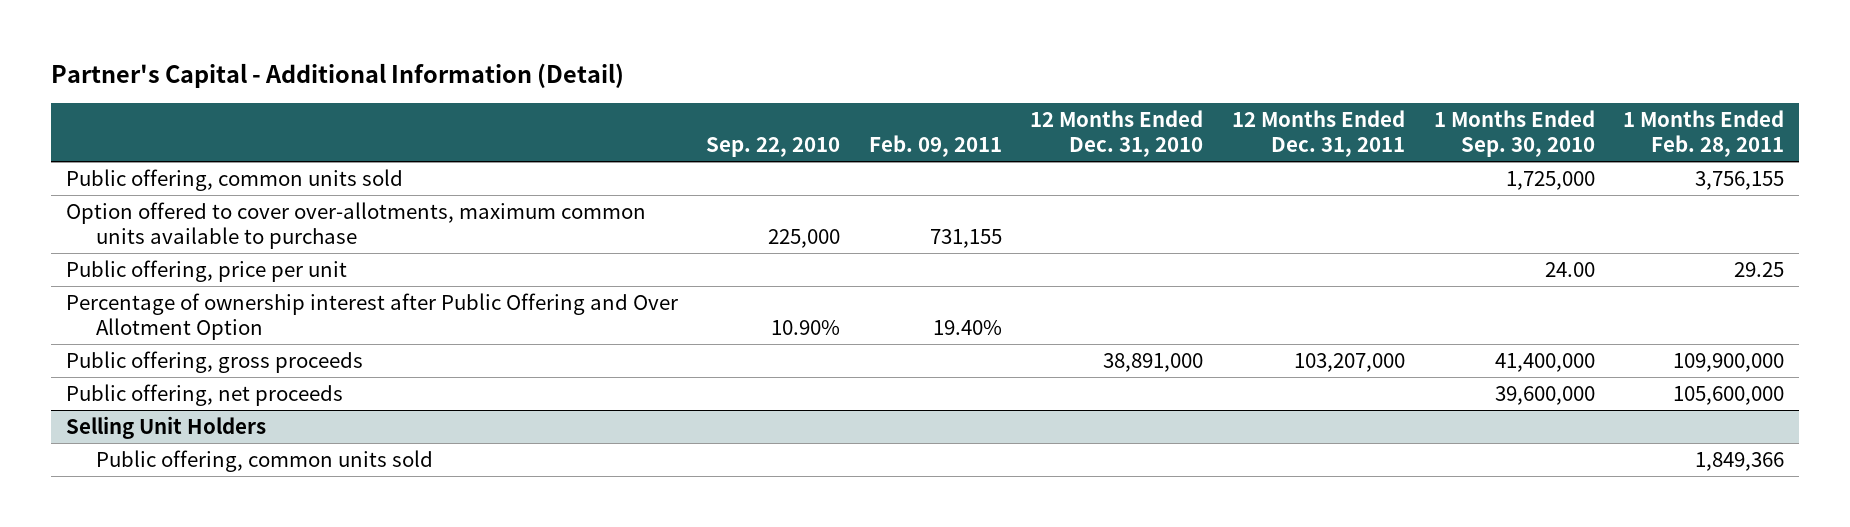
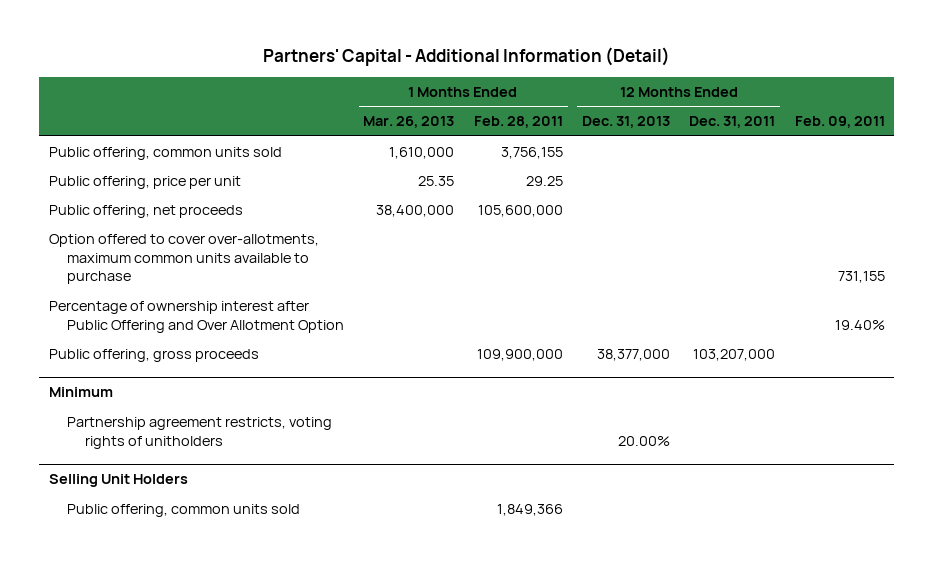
- Partner's Capital - Additional Information (Detail)
+ Partners' Capital - Additional Information (Detail)
- | Sep. 22, 2010 | Feb. 09, 2011 | 12 Months Ended Dec. 31, 2010 | 12 Months Ended Dec. 31, 2011 | 1 Months Ended Sep. 30, 2010 | 1 Months Ended Feb. 28, 2011
+ | 1 Months Ended Mar. 26, 2013 | 1 Months Ended Feb. 28, 2011 | 12 Months Ended Dec. 31, 2013 | 12 Months Ended Dec. 31, 2011 | Feb. 09, 2011
moved up: Public offering, net proceeds | 38,400,000 | 105,600,000 | | |
moved down: Option offered to cover over-allotments, maximum common units available to purchase | | | | | 731,155
+ Minimum
+ Partnership agreement restricts, voting rights of unitholders | | | 20.00% | |

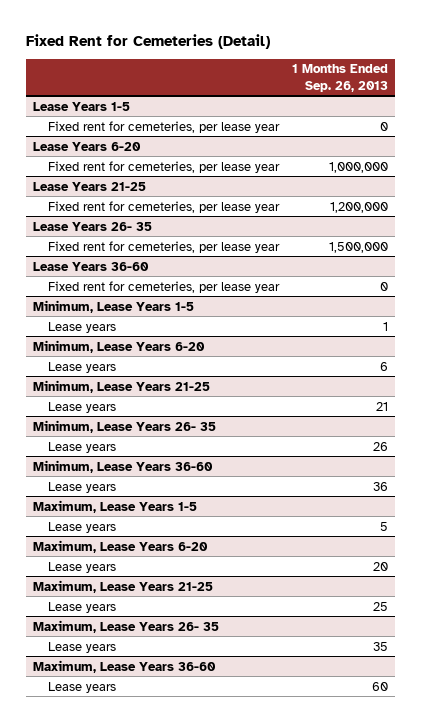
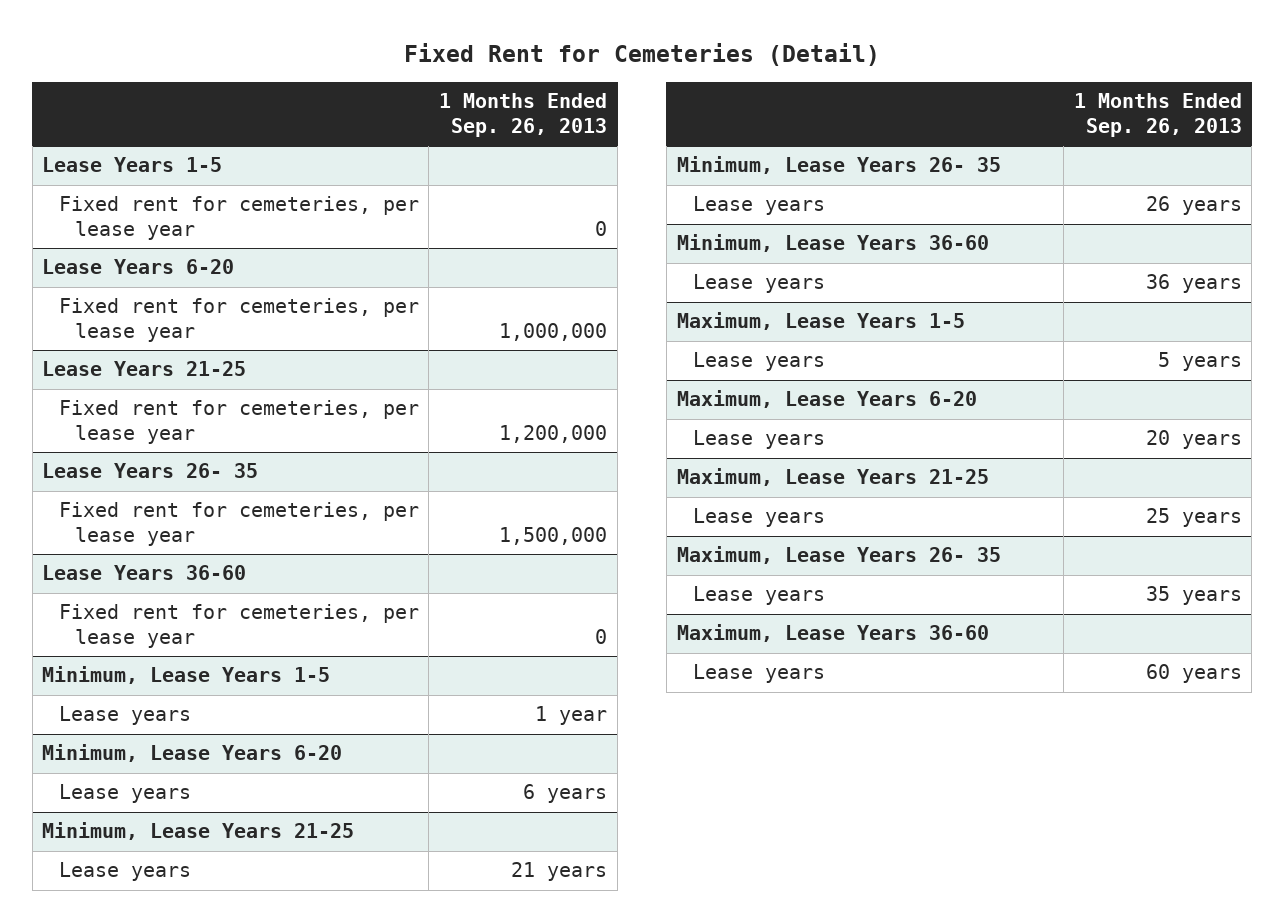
@ Minimum, Lease Years 1-5
- Lease years | 1
+ Lease years | 1 year
@ Minimum, Lease Years 6-20
- Lease years | 6
+ Lease years | 6 years
@ Minimum, Lease Years 21-25
- Lease years | 21
+ Lease years | 21 years
@ Minimum, Lease Years 26- 35
- Lease years | 26
+ Lease years | 26 years
@ Minimum, Lease Years 36-60
- Lease years | 36
+ Lease years | 36 years
@ Maximum, Lease Years 1-5
- Lease years | 5
+ Lease years | 5 years
@ Maximum, Lease Years 6-20
- Lease years | 20
+ Lease years | 20 years
@ Maximum, Lease Years 21-25
- Lease years | 25
+ Lease years | 25 years
@ Maximum, Lease Years 26- 35
- Lease years | 35
+ Lease years | 35 years
@ Maximum, Lease Years 36-60
- Lease years | 60
+ Lease years | 60 years

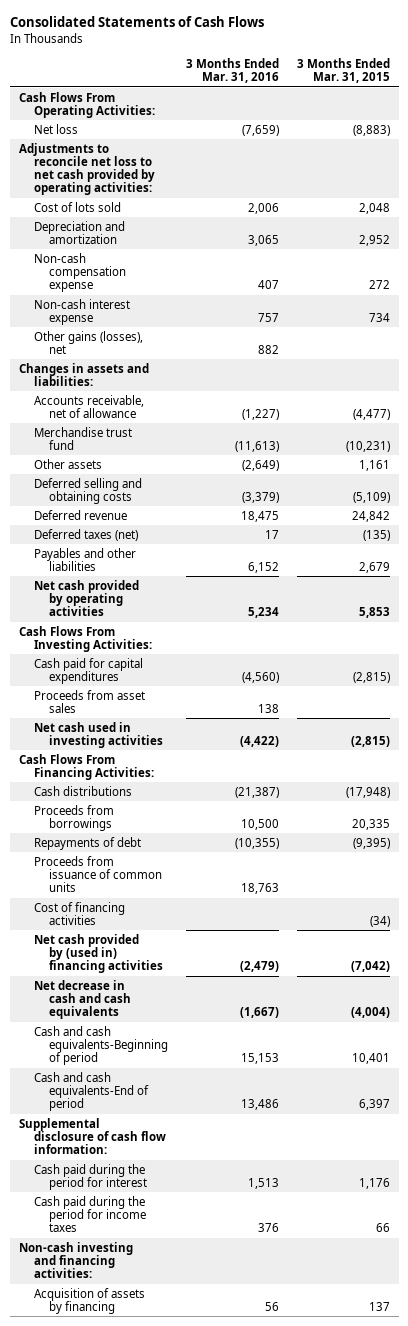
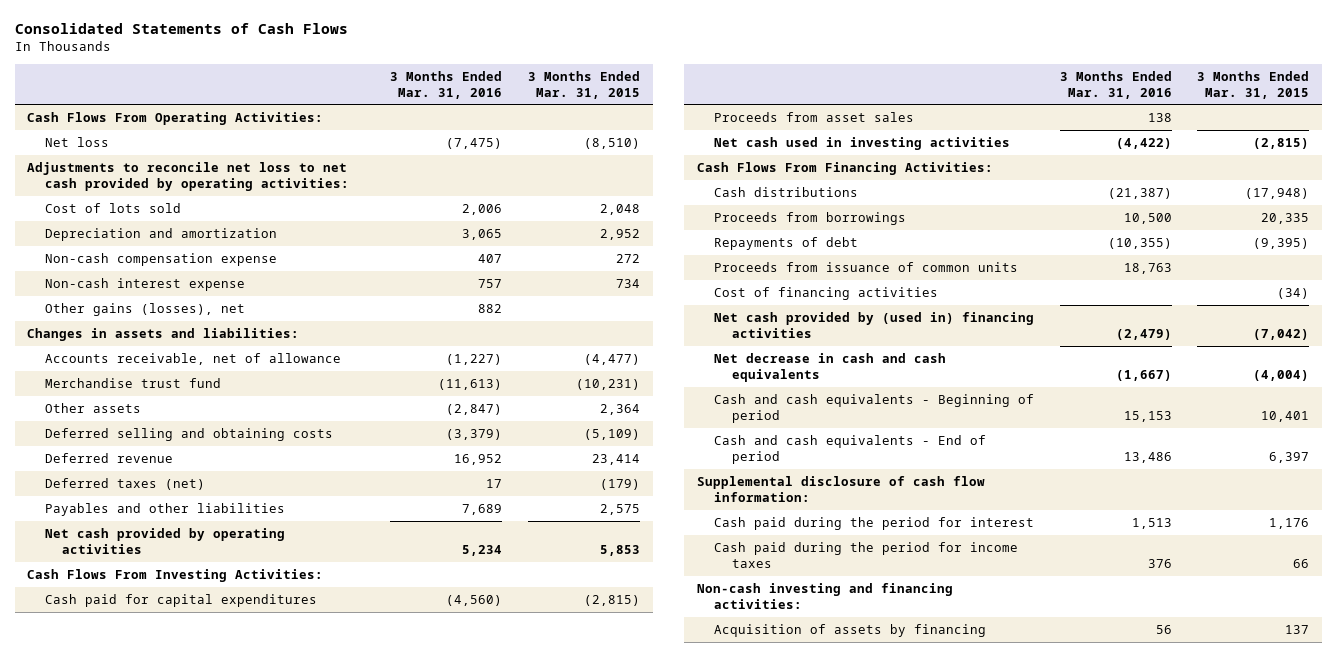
- Net loss | (7,659) | (8,883)
+ Net loss | (7,475) | (8,510)
- Other assets | (2,649) | 1,161
+ Other assets | (2,847) | 2,364
- Deferred revenue | 18,475 | 24,842
- Deferred taxes (net) | 17 | (135)
- Payables and other liabilities | 6,152 | 2,679
+ Deferred revenue | 16,952 | 23,414
+ Deferred taxes (net) | 17 | (179)
+ Payables and other liabilities | 7,689 | 2,575
- Cash and cash equivalents-Beginning of period | 15,153 | 10,401
- Cash and cash equivalents-End of period | 13,486 | 6,397
+ Cash and cash equivalents - Beginning of period | 15,153 | 10,401
+ Cash and cash equivalents - End of period | 13,486 | 6,397

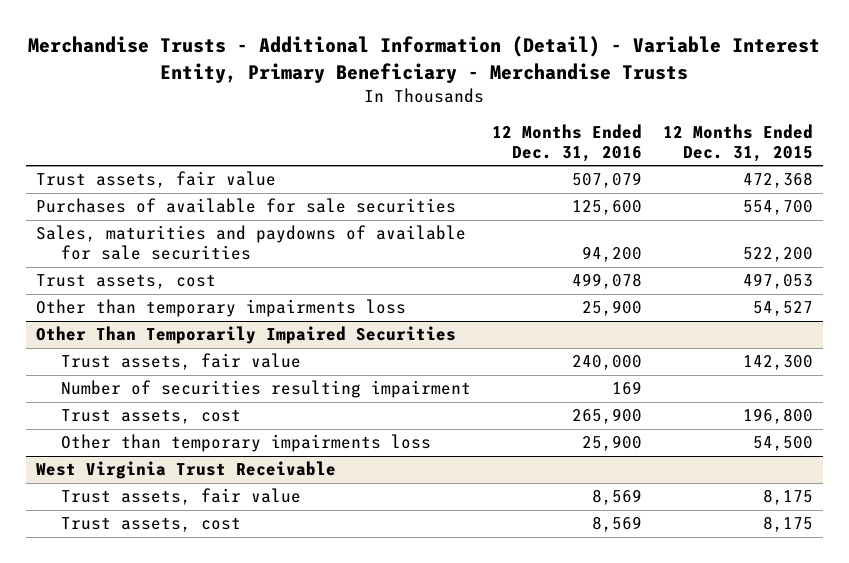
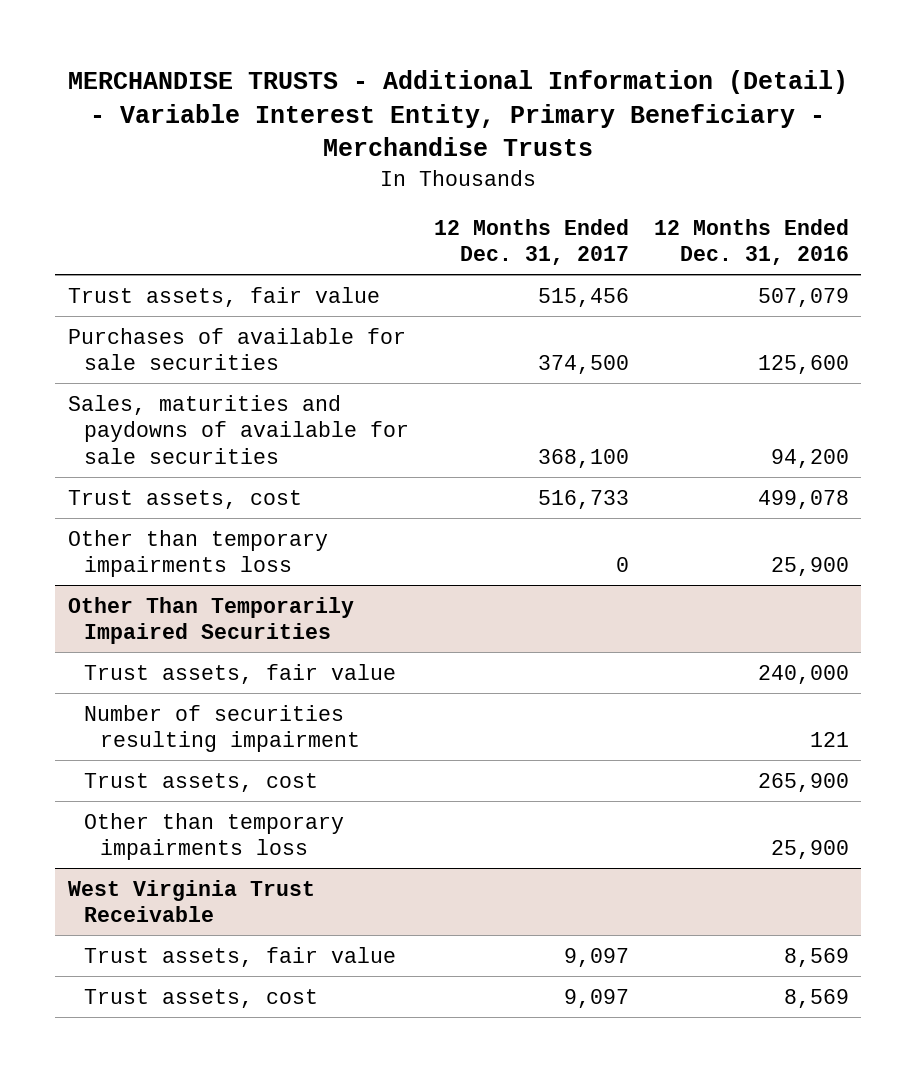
- Merchandise Trusts - Additional Information (Detail) - Variable Interest Entity, Primary Beneficiary - Merchandise Trusts
+ MERCHANDISE TRUSTS - Additional Information (Detail) - Variable Interest Entity, Primary Beneficiary - Merchandise Trusts
- | 12 Months Ended Dec. 31, 2016 | 12 Months Ended Dec. 31, 2015
+ | 12 Months Ended Dec. 31, 2017 | 12 Months Ended Dec. 31, 2016
@ Other Than Temporarily Impaired Securities
- Number of securities resulting impairment | 169 |
+ Number of securities resulting impairment | | 121

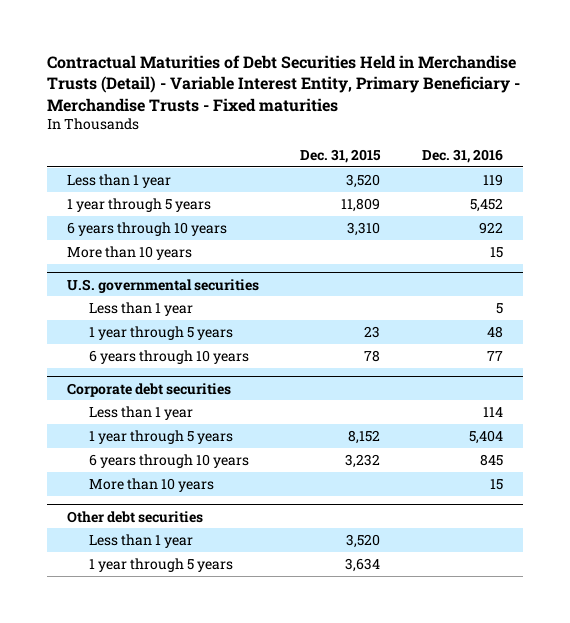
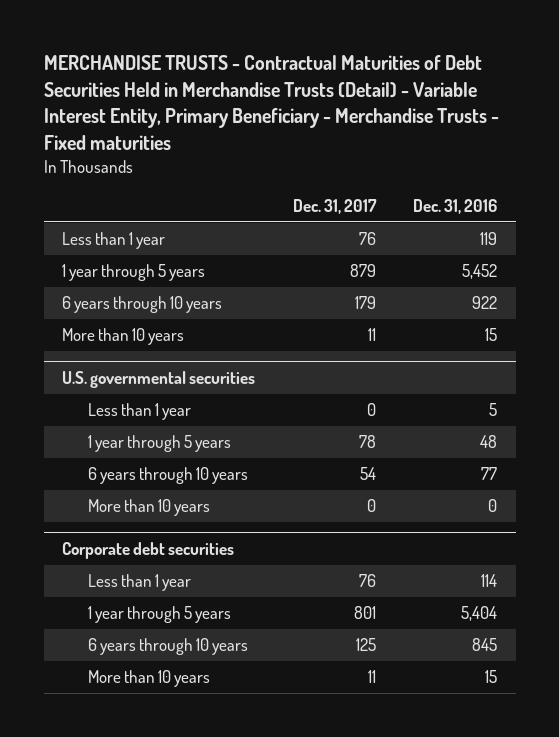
- Contractual Maturities of Debt Securities Held in Merchandise Trusts (Detail) - Variable Interest Entity, Primary Beneficiary - Merchandise Trusts - Fixed maturities
+ MERCHANDISE TRUSTS - Contractual Maturities of Debt Securities Held in Merchandise Trusts (Detail) - Variable Interest Entity, Primary Beneficiary - Merchandise Trusts - Fixed maturities
- | Dec. 31, 2015 | Dec. 31, 2016
+ | Dec. 31, 2017 | Dec. 31, 2016
@ U.S. governmental securities
+ More than 10 years | 0 | 0
- Other debt securities
- Less than 1 year | 3,520 |
- 1 year through 5 years | 3,634 |

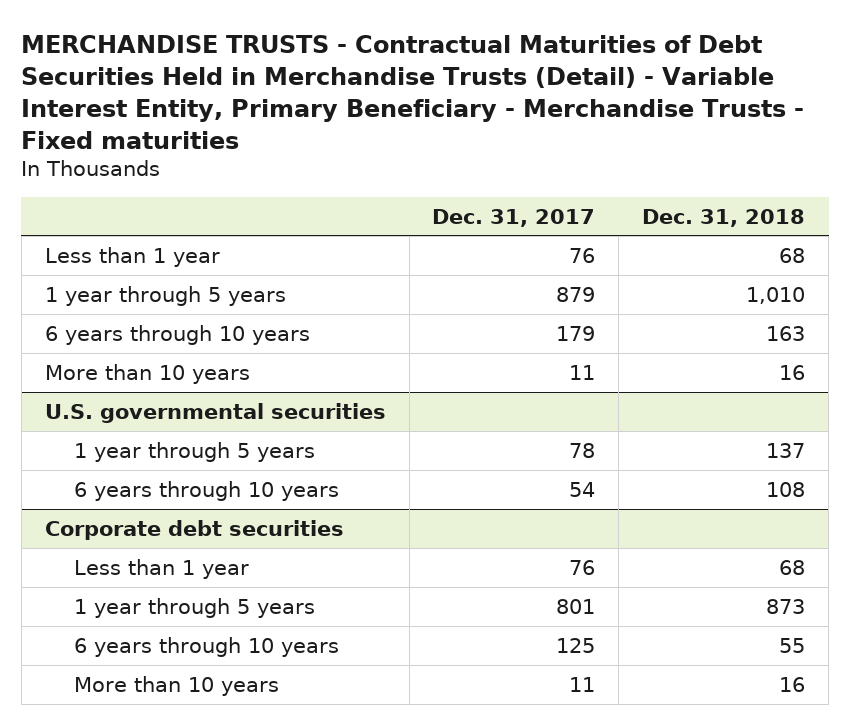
- | Dec. 31, 2017 | Dec. 31, 2016
+ | Dec. 31, 2017 | Dec. 31, 2018
@ U.S. governmental securities
- Less than 1 year | 0 | 5
- More than 10 years | 0 | 0

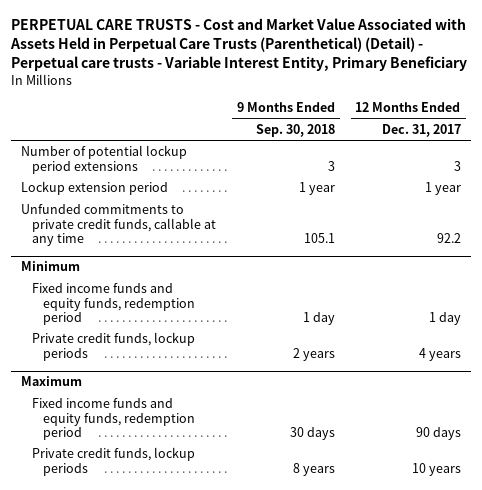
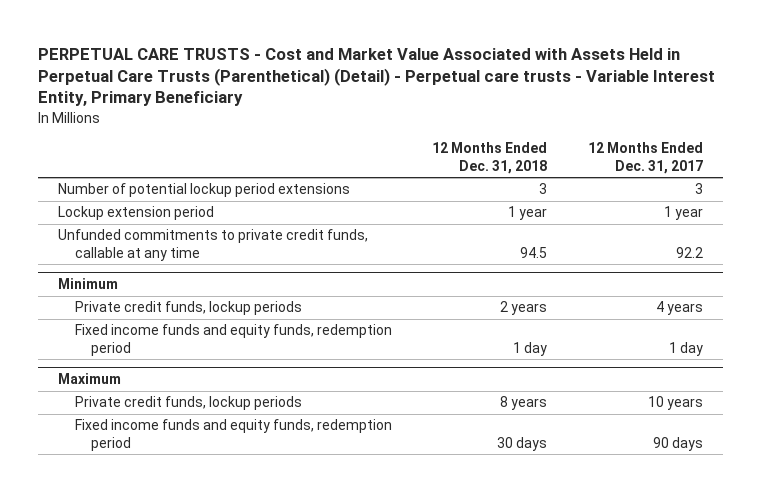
- | 9 Months Ended Sep. 30, 2018 | 12 Months Ended Dec. 31, 2017
+ | 12 Months Ended Dec. 31, 2018 | 12 Months Ended Dec. 31, 2017
@ Minimum
moved down: Fixed income funds and equity funds, redemption period | 1 day | 1 day
@ Maximum
moved down: Fixed income funds and equity funds, redemption period | 30 days | 90 days

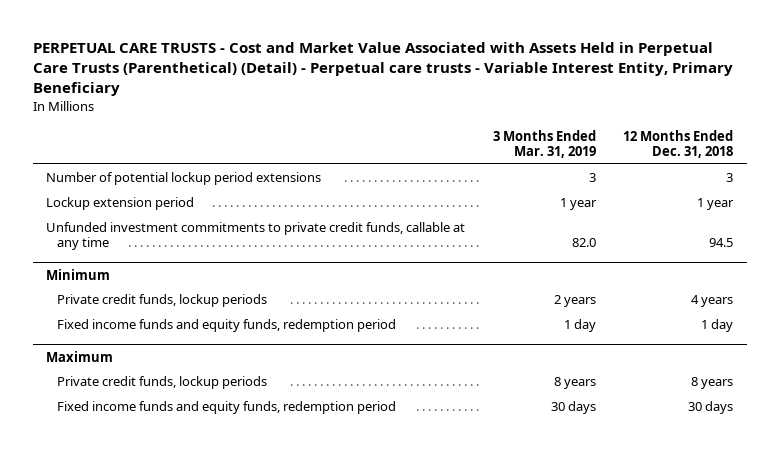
- | 12 Months Ended Dec. 31, 2018 | 12 Months Ended Dec. 31, 2017
+ | 3 Months Ended Mar. 31, 2019 | 12 Months Ended Dec. 31, 2018
- Unfunded commitments to private credit funds, callable at any time | 94.5 | 92.2
+ Unfunded investment commitments to private credit funds, callable at any time | 82.0 | 94.5
@ Minimum
- Private credit funds, lockup periods | 2 years | 4 years
+ Private credit funds, lockup periods | 2 years | 4 years

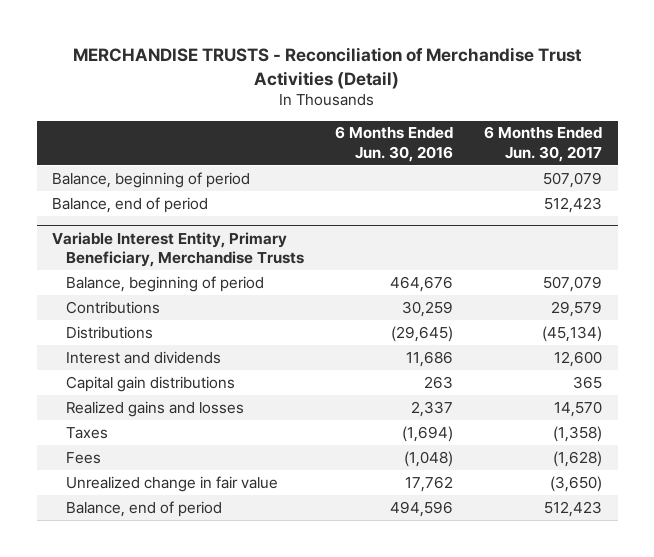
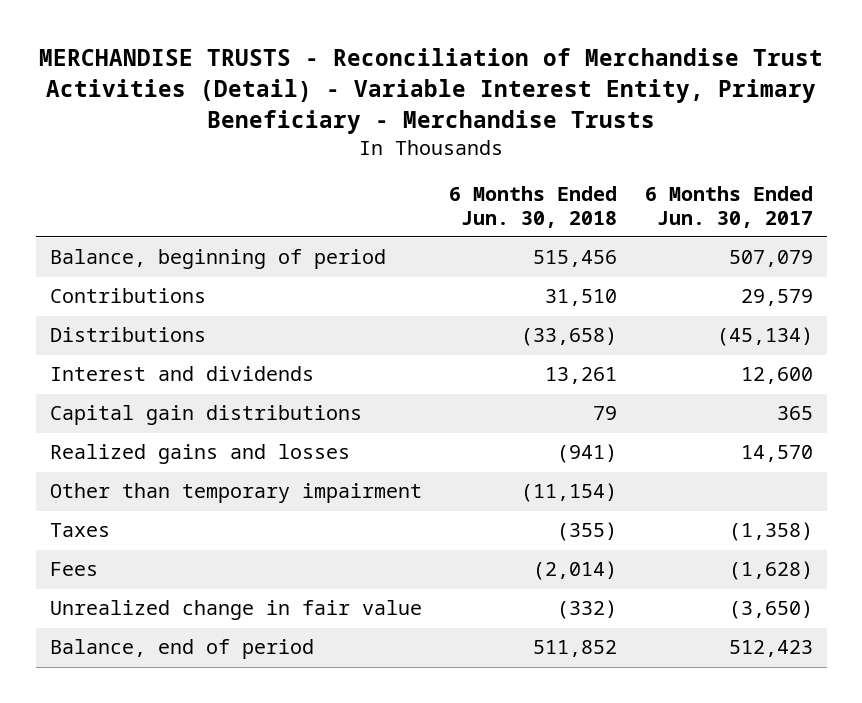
- MERCHANDISE TRUSTS - Reconciliation of Merchandise Trust Activities (Detail)
+ MERCHANDISE TRUSTS - Reconciliation of Merchandise Trust Activities (Detail) - Variable Interest Entity, Primary Beneficiary - Merchandise Trusts
- | 6 Months Ended Jun. 30, 2016 | 6 Months Ended Jun. 30, 2017
+ | 6 Months Ended Jun. 30, 2018 | 6 Months Ended Jun. 30, 2017
- Balance, end of period | | 512,423
- Variable Interest Entity, Primary Beneficiary, Merchandise Trusts
- Balance, beginning of period | 464,676 | 507,079
+ Other than temporary impairment | (11,154) |

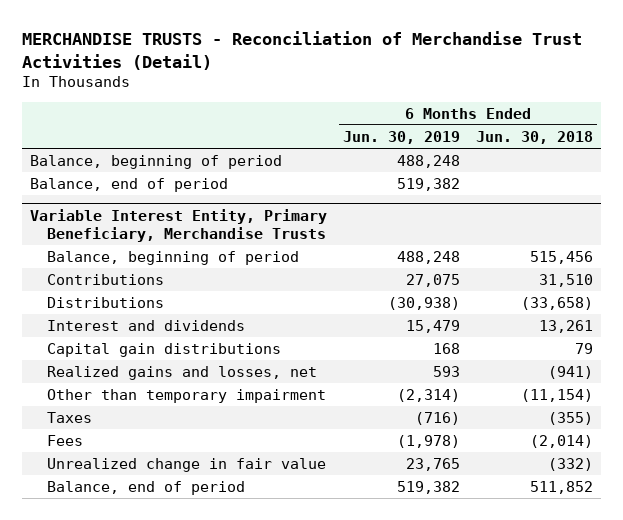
- MERCHANDISE TRUSTS - Reconciliation of Merchandise Trust Activities (Detail) - Variable Interest Entity, Primary Beneficiary - Merchandise Trusts
+ MERCHANDISE TRUSTS - Reconciliation of Merchandise Trust Activities (Detail)
- | 6 Months Ended Jun. 30, 2018 | 6 Months Ended Jun. 30, 2017
+ | 6 Months Ended Jun. 30, 2019 | 6 Months Ended Jun. 30, 2018
+ Balance, beginning of period | 488,248 |
+ Balance, end of period | 519,382 |
+ Variable Interest Entity, Primary Beneficiary, Merchandise Trusts
- Realized gains and losses | (941) | 14,570
+ Realized gains and losses, net | 593 | (941)

